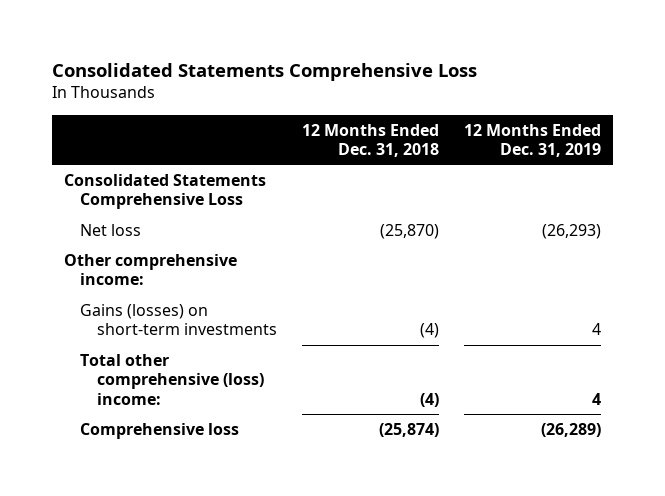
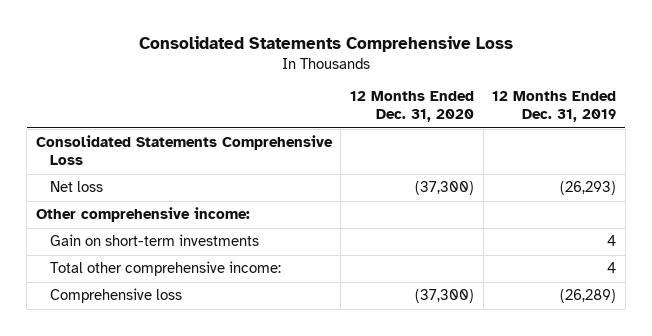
- | 12 Months Ended Dec. 31, 2018 | 12 Months Ended Dec. 31, 2019
+ | 12 Months Ended Dec. 31, 2020 | 12 Months Ended Dec. 31, 2019
- Gains (losses) on short-term investments | (4) | 4
- Total other comprehensive (loss) income: | (4) | 4
+ Gain on short-term investments | | 4
+ Total other comprehensive income: | | 4

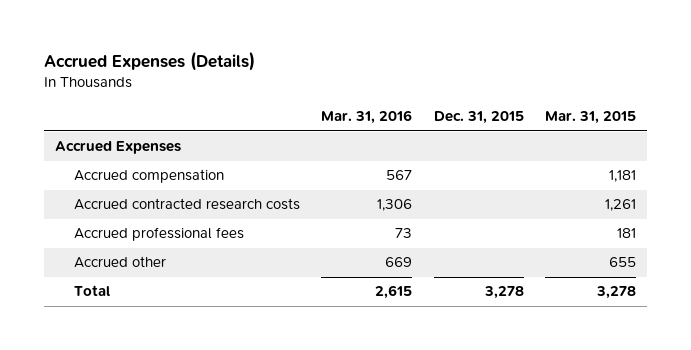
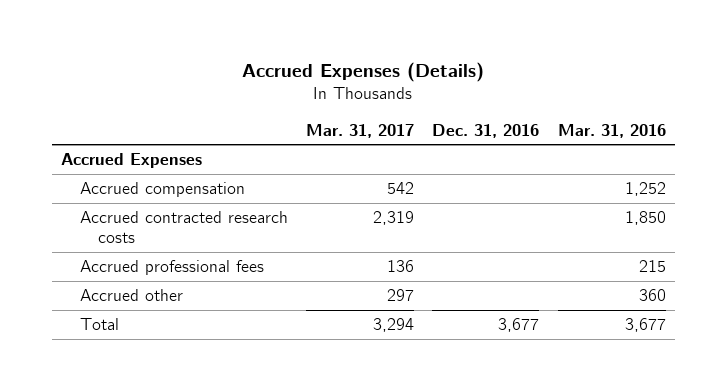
- | Mar. 31, 2016 | Dec. 31, 2015 | Mar. 31, 2015
+ | Mar. 31, 2017 | Dec. 31, 2016 | Mar. 31, 2016
- Accrued compensation | 567 | | 1,181
- Accrued contracted research costs | 1,306 | | 1,261
- Accrued professional fees | 73 | | 181
- Accrued other | 669 | | 655
- Total | 2,615 | 3,278 | 3,278
+ Accrued compensation | 542 | | 1,252
+ Accrued contracted research costs | 2,319 | | 1,850
+ Accrued professional fees | 136 | | 215
+ Accrued other | 297 | | 360
+ Total | 3,294 | 3,677 | 3,677

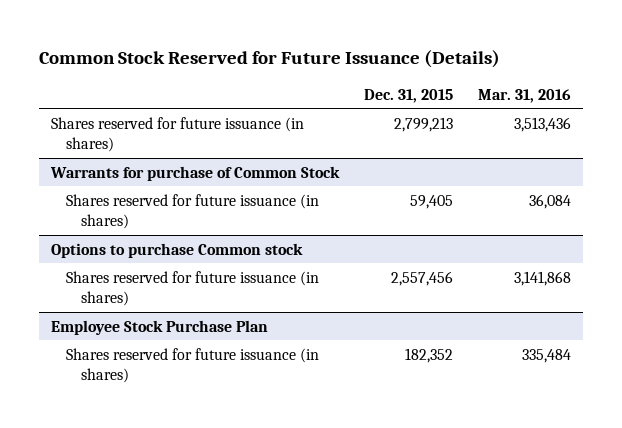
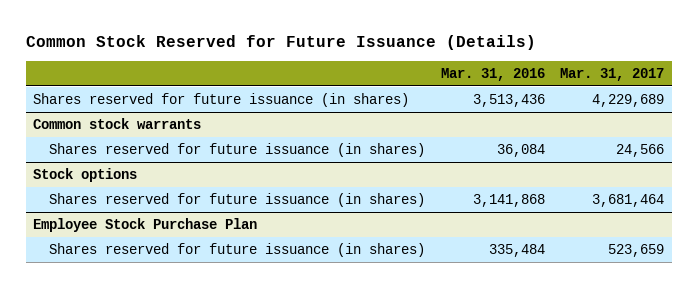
- | Dec. 31, 2015 | Mar. 31, 2016
+ | Mar. 31, 2016 | Mar. 31, 2017
- Warrants for purchase of Common Stock
+ Common stock warrants
- Options to purchase Common stock
+ Stock options

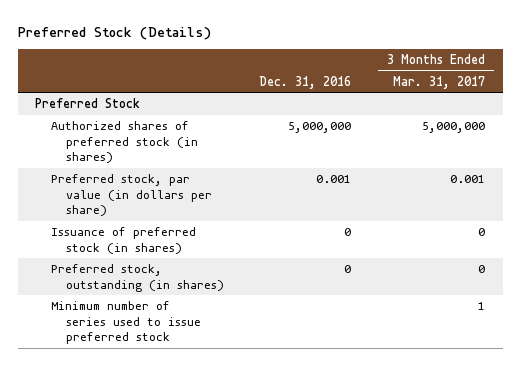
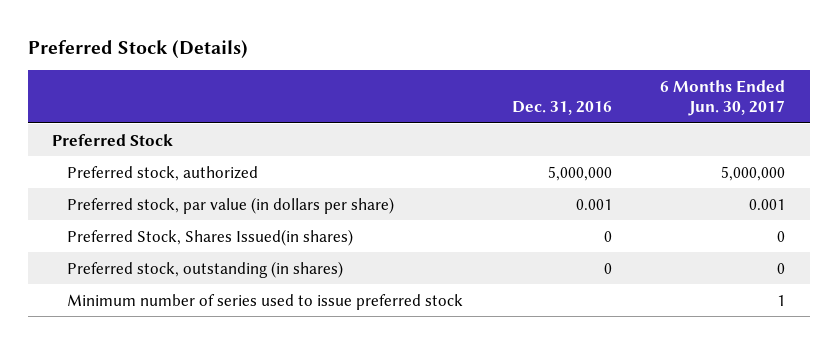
- | Dec. 31, 2016 | 3 Months Ended Mar. 31, 2017
+ | Dec. 31, 2016 | 6 Months Ended Jun. 30, 2017
- Authorized shares of preferred stock (in shares) | 5,000,000 | 5,000,000
+ Preferred stock, authorized | 5,000,000 | 5,000,000
- Issuance of preferred stock (in shares) | 0 | 0
+ Preferred Stock, Shares Issued(in shares) | 0 | 0

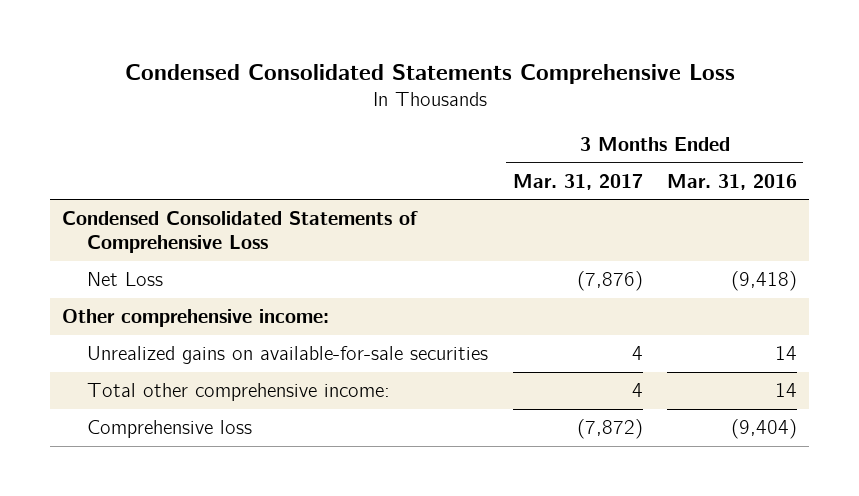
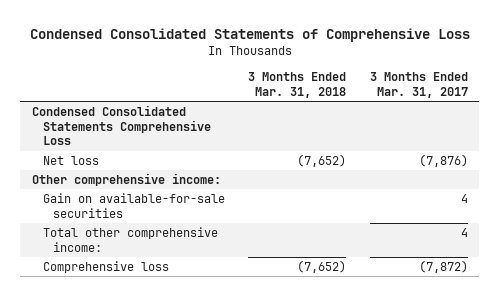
- Condensed Consolidated Statements Comprehensive Loss
+ Condensed Consolidated Statements of Comprehensive Loss
- | 3 Months Ended Mar. 31, 2017 | 3 Months Ended Mar. 31, 2016
+ | 3 Months Ended Mar. 31, 2018 | 3 Months Ended Mar. 31, 2017
- Condensed Consolidated Statements of Comprehensive Loss
- Net Loss | (7,876) | (9,418)
+ Condensed Consolidated Statements Comprehensive Loss
+ Net loss | (7,652) | (7,876)
- Unrealized gains on available-for-sale securities | 4 | 14
+ Gain on available-for-sale securities | | 4

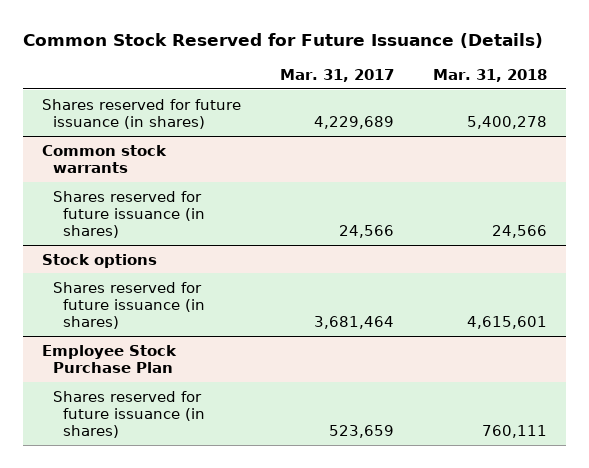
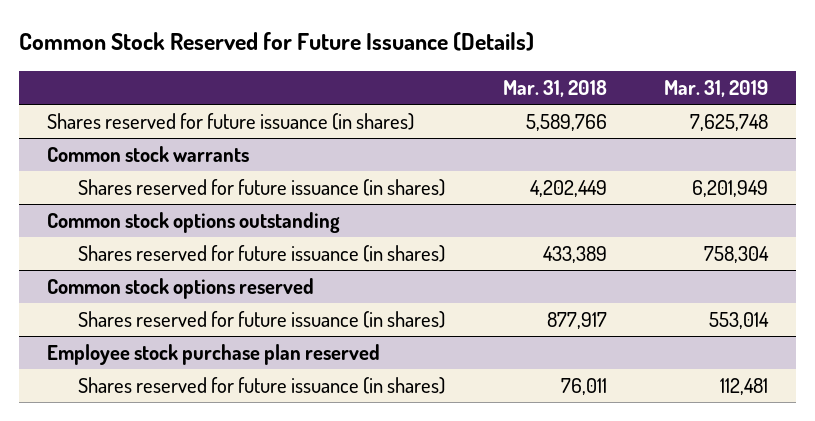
- | Mar. 31, 2017 | Mar. 31, 2018
+ | Mar. 31, 2018 | Mar. 31, 2019
- Shares reserved for future issuance (in shares) | 4,229,689 | 5,400,278
+ Shares reserved for future issuance (in shares) | 5,589,766 | 7,625,748
@ Common stock warrants
- Shares reserved for future issuance (in shares) | 24,566 | 24,566
- Stock options
- Shares reserved for future issuance (in shares) | 3,681,464 | 4,615,601
- Employee Stock Purchase Plan
- Shares reserved for future issuance (in shares) | 523,659 | 760,111
@ Common stock warrants
+ Shares reserved for future issuance (in shares) | 4,202,449 | 6,201,949
+ Common stock options outstanding
+ Shares reserved for future issuance (in shares) | 433,389 | 758,304
+ Common stock options reserved
+ Shares reserved for future issuance (in shares) | 877,917 | 553,014
+ Employee stock purchase plan reserved
+ Shares reserved for future issuance (in shares) | 76,011 | 112,481

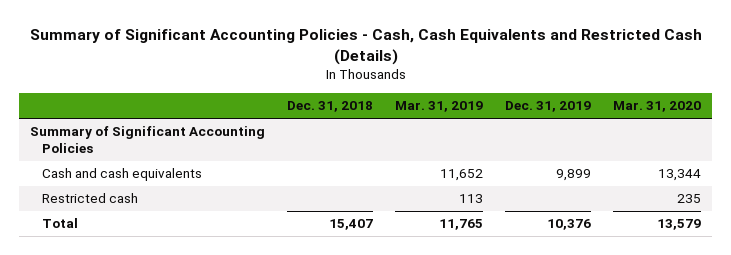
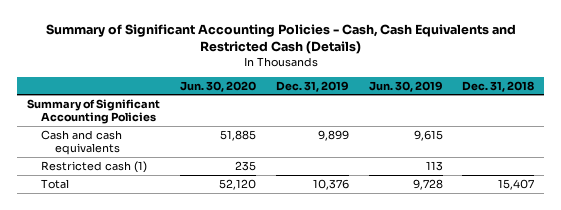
- | Dec. 31, 2018 | Mar. 31, 2019 | Dec. 31, 2019 | Mar. 31, 2020
+ | Jun. 30, 2020 | Dec. 31, 2019 | Jun. 30, 2019 | Dec. 31, 2018
- Restricted cash | | 113 | | 235
+ Restricted cash (1) | 235 | | 113 |

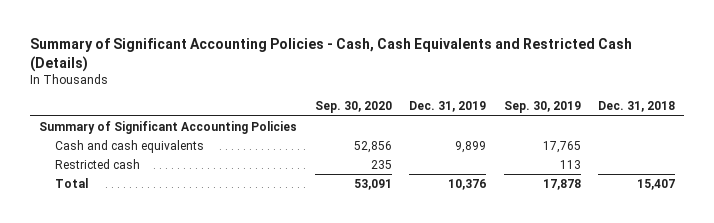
- | Jun. 30, 2020 | Dec. 31, 2019 | Jun. 30, 2019 | Dec. 31, 2018
+ | Sep. 30, 2020 | Dec. 31, 2019 | Sep. 30, 2019 | Dec. 31, 2018
- Restricted cash (1) | 235 | | 113 |
+ Restricted cash | 235 | | 113 |

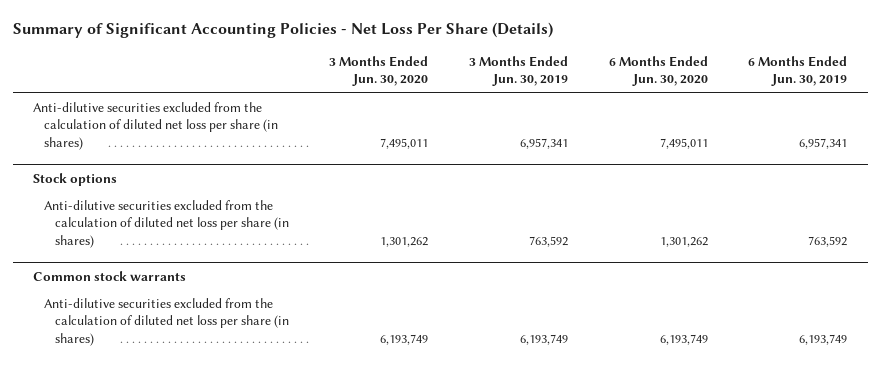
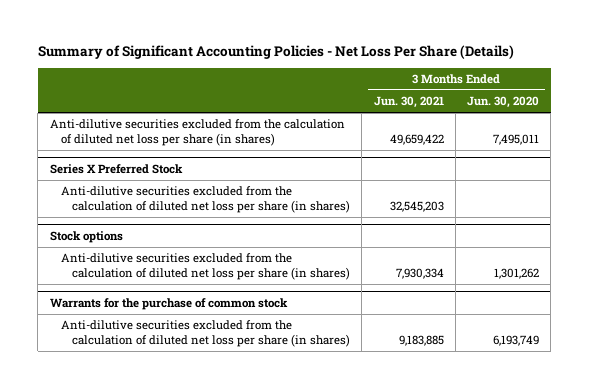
- | 3 Months Ended Jun. 30, 2020 | 3 Months Ended Jun. 30, 2019 | 6 Months Ended Jun. 30, 2020 | 6 Months Ended Jun. 30, 2019
+ | 3 Months Ended Jun. 30, 2021 | 3 Months Ended Jun. 30, 2020
+ Series X Preferred Stock
+ Anti-dilutive securities excluded from the calculation of diluted net loss per share (in shares) | 32,545,203 |
- Common stock warrants
+ Warrants for the purchase of common stock

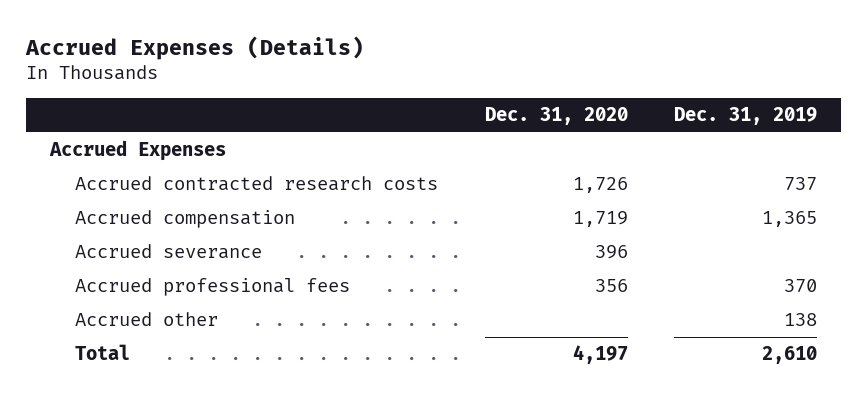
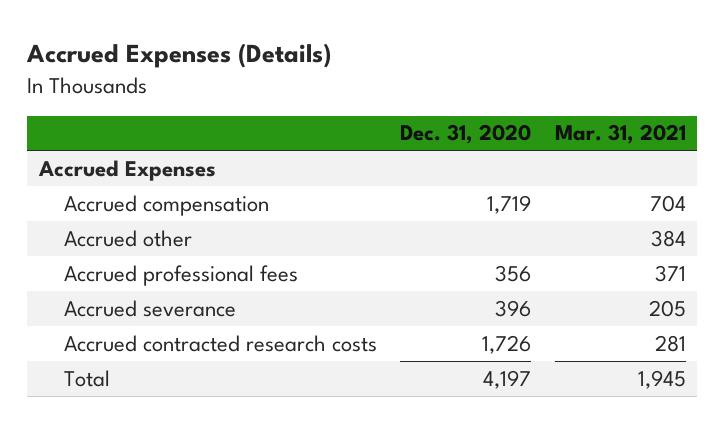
- | Dec. 31, 2020 | Dec. 31, 2019
+ | Dec. 31, 2020 | Mar. 31, 2021
moved down: Accrued professional fees | 356 | 371
moved down: Accrued severance | 396 | 205
moved down: Accrued contracted research costs | 1,726 | 281

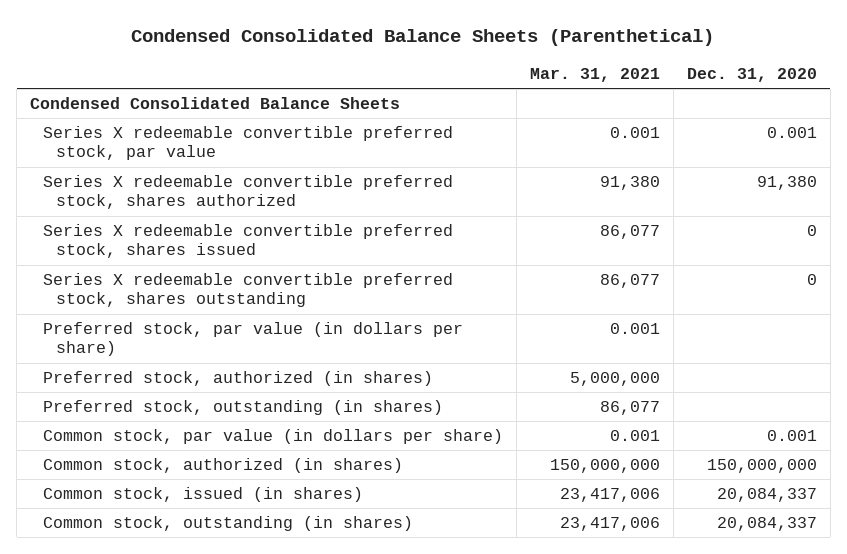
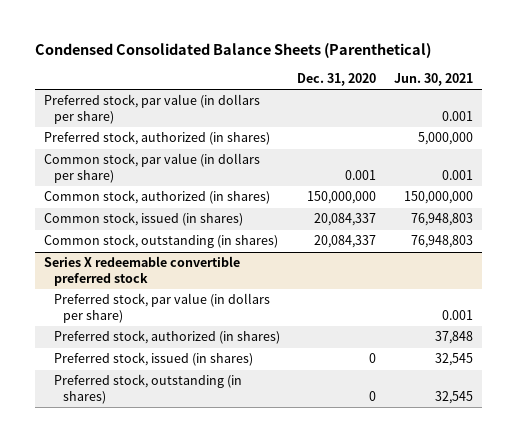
- | Mar. 31, 2021 | Dec. 31, 2020
+ | Dec. 31, 2020 | Jun. 30, 2021
- Condensed Consolidated Balance Sheets
- Series X redeemable convertible preferred stock, par value | 0.001 | 0.001
- Series X redeemable convertible preferred stock, shares authorized | 91,380 | 91,380
- Series X redeemable convertible preferred stock, shares issued | 86,077 | 0
- Series X redeemable convertible preferred stock, shares outstanding | 86,077 | 0
- Preferred stock, outstanding (in shares) | 86,077 |
+ Series X redeemable convertible preferred stock
+ Preferred stock, par value (in dollars per share) | | 0.001
+ Preferred stock, authorized (in shares) | | 37,848
+ Preferred stock, issued (in shares) | 0 | 32,545
+ Preferred stock, outstanding (in shares) | 0 | 32,545

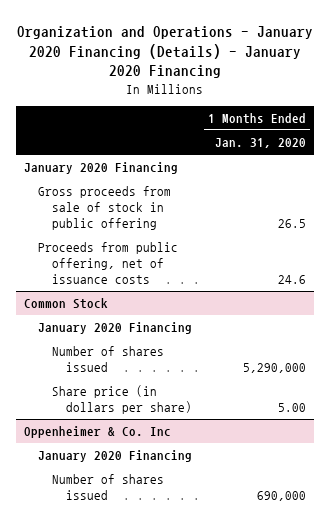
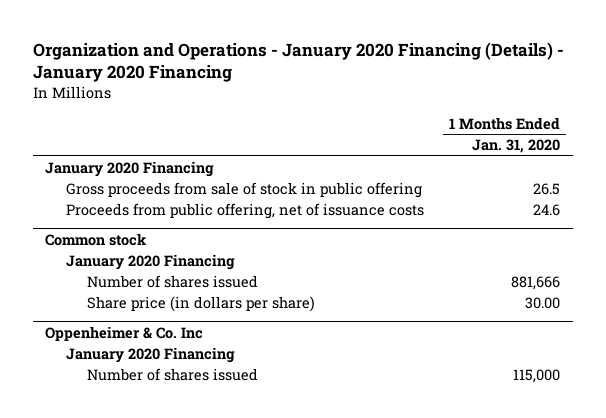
- Common Stock
+ Common stock
- Number of shares issued | 5,290,000
- Share price (in dollars per share) | 5.00
+ Number of shares issued | 881,666
+ Share price (in dollars per share) | 30.00
@ Oppenheimer & Co. Inc
- Number of shares issued | 690,000
+ Number of shares issued | 115,000

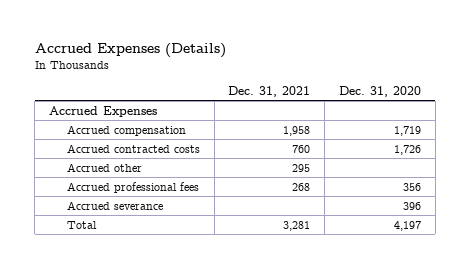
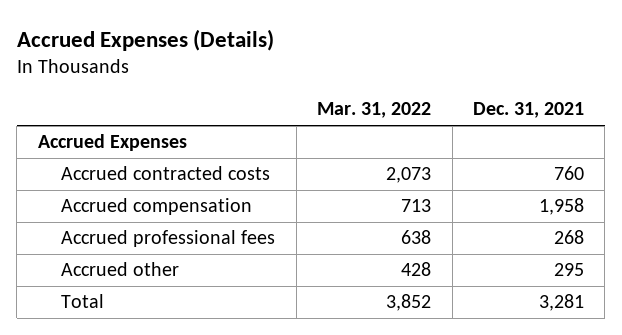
- | Dec. 31, 2021 | Dec. 31, 2020
+ | Mar. 31, 2022 | Dec. 31, 2021
moved down: Accrued compensation | 713 | 1,958
- Accrued severance | | 396
moved down: Accrued other | 428 | 295

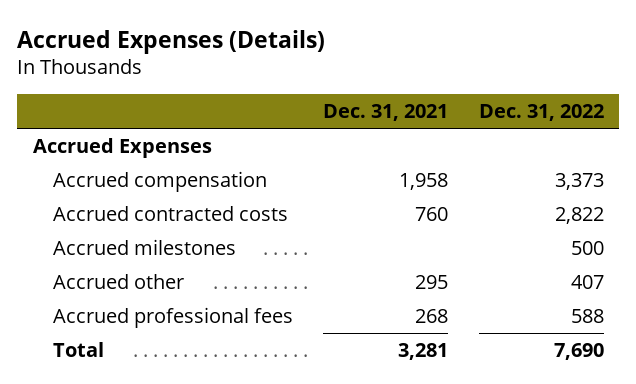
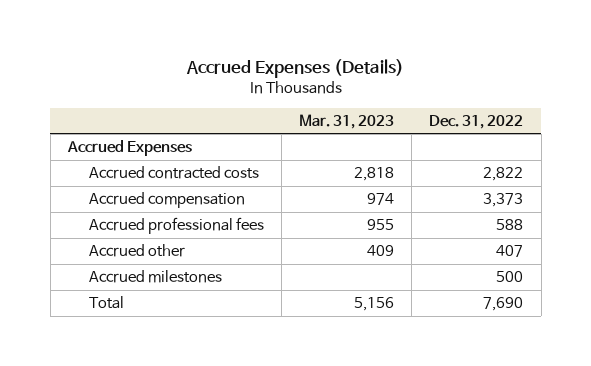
- | Dec. 31, 2021 | Dec. 31, 2022
+ | Mar. 31, 2023 | Dec. 31, 2022
moved down: Accrued compensation | 974 | 3,373
moved down: Accrued other | 409 | 407
moved down: Accrued milestones | | 500

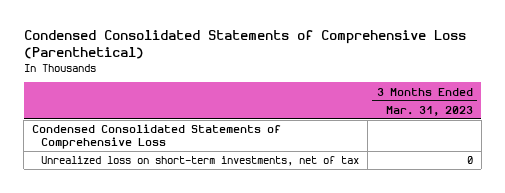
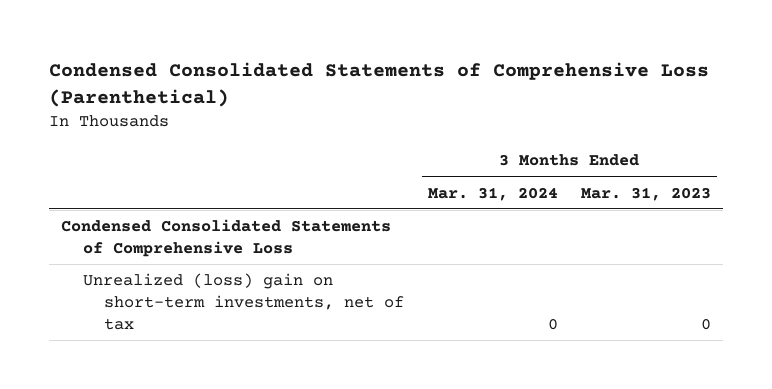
- | 3 Months Ended Mar. 31, 2023
+ | 3 Months Ended Mar. 31, 2024 | 3 Months Ended Mar. 31, 2023
- Unrealized loss on short-term investments, net of tax | 0
+ Unrealized (loss) gain on short-term investments, net of tax | 0 | 0

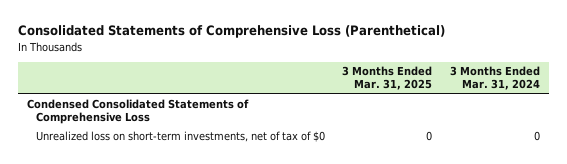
- Condensed Consolidated Statements of Comprehensive Loss (Parenthetical)
+ Consolidated Statements of Comprehensive Loss (Parenthetical)
- | 3 Months Ended Mar. 31, 2024 | 3 Months Ended Mar. 31, 2023
+ | 3 Months Ended Mar. 31, 2025 | 3 Months Ended Mar. 31, 2024
- Unrealized (loss) gain on short-term investments, net of tax | 0 | 0
+ Unrealized loss on short-term investments, net of tax of $0 | 0 | 0

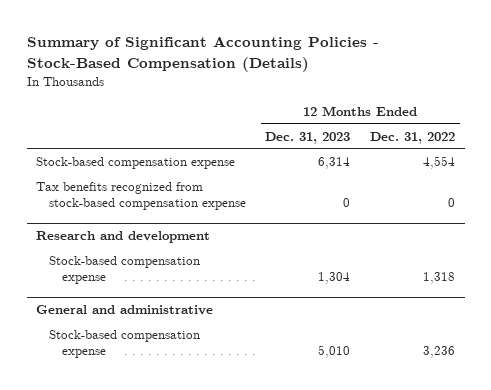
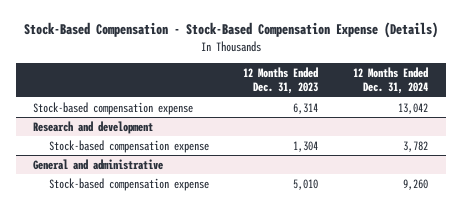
- Summary of Significant Accounting Policies - Stock-Based Compensation (Details)
+ Stock-Based Compensation - Stock-Based Compensation Expense (Details)
- | 12 Months Ended Dec. 31, 2023 | 12 Months Ended Dec. 31, 2022
+ | 12 Months Ended Dec. 31, 2023 | 12 Months Ended Dec. 31, 2024
- Tax benefits recognized from stock-based compensation expense | 0 | 0

